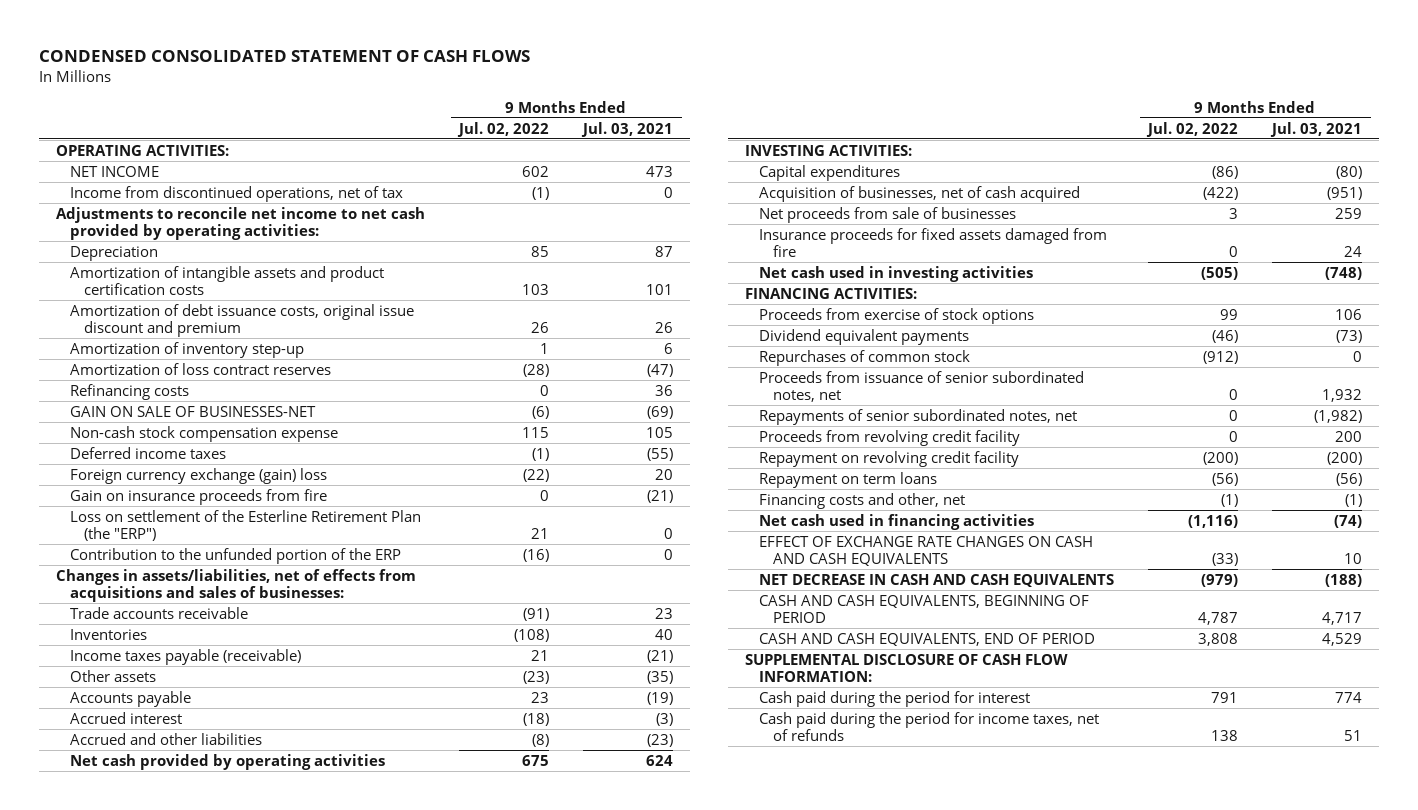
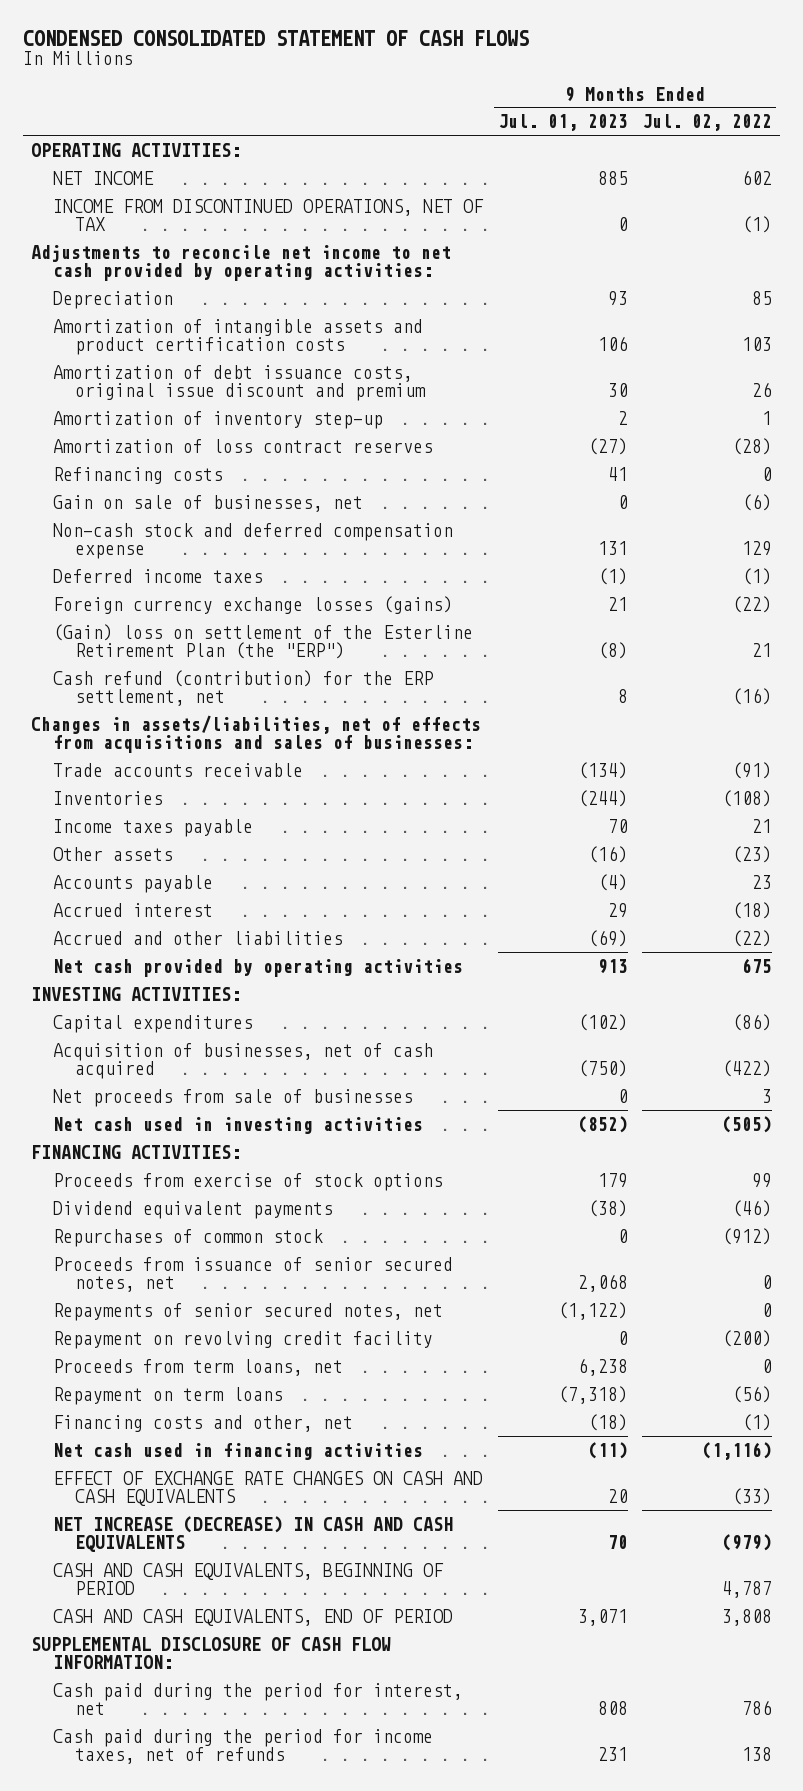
- | 9 Months Ended Jul. 02, 2022 | 9 Months Ended Jul. 03, 2021
+ | 9 Months Ended Jul. 01, 2023 | 9 Months Ended Jul. 02, 2022
- Income from discontinued operations, net of tax | (1) | 0
+ INCOME FROM DISCONTINUED OPERATIONS, NET OF TAX | 0 | (1)
- GAIN ON SALE OF BUSINESSES-NET | (6) | (69)
- Non-cash stock compensation expense | 115 | 105
+ Gain on sale of businesses, net | 0 | (6)
+ Non-cash stock and deferred compensation expense | 131 | 129
- Foreign currency exchange (gain) loss | (22) | 20
- Gain on insurance proceeds from fire | 0 | (21)
- Loss on settlement of the Esterline Retirement Plan (the "ERP") | 21 | 0
- Contribution to the unfunded portion of the ERP | (16) | 0
+ Foreign currency exchange losses (gains) | 21 | (22)
+ (Gain) loss on settlement of the Esterline Retirement Plan (the "ERP") | (8) | 21
+ Cash refund (contribution) for the ERP settlement, net | 8 | (16)
- Income taxes payable (receivable) | 21 | (21)
+ Income taxes payable | 70 | 21
- Accrued and other liabilities | (8) | (23)
+ Accrued and other liabilities | (69) | (22)
- Insurance proceeds for fixed assets damaged from fire | 0 | 24
- Proceeds from issuance of senior subordinated notes, net | 0 | 1,932
- Repayments of senior subordinated notes, net | 0 | (1,982)
- Proceeds from revolving credit facility | 0 | 200
+ Proceeds from issuance of senior secured notes, net | 2,068 | 0
+ Repayments of senior secured notes, net | (1,122) | 0
+ Proceeds from term loans, net | 6,238 | 0
- NET DECREASE IN CASH AND CASH EQUIVALENTS | (979) | (188)
+ NET INCREASE (DECREASE) IN CASH AND CASH EQUIVALENTS | 70 | (979)
- Cash paid during the period for interest | 791 | 774
+ Cash paid during the period for interest, net | 808 | 786

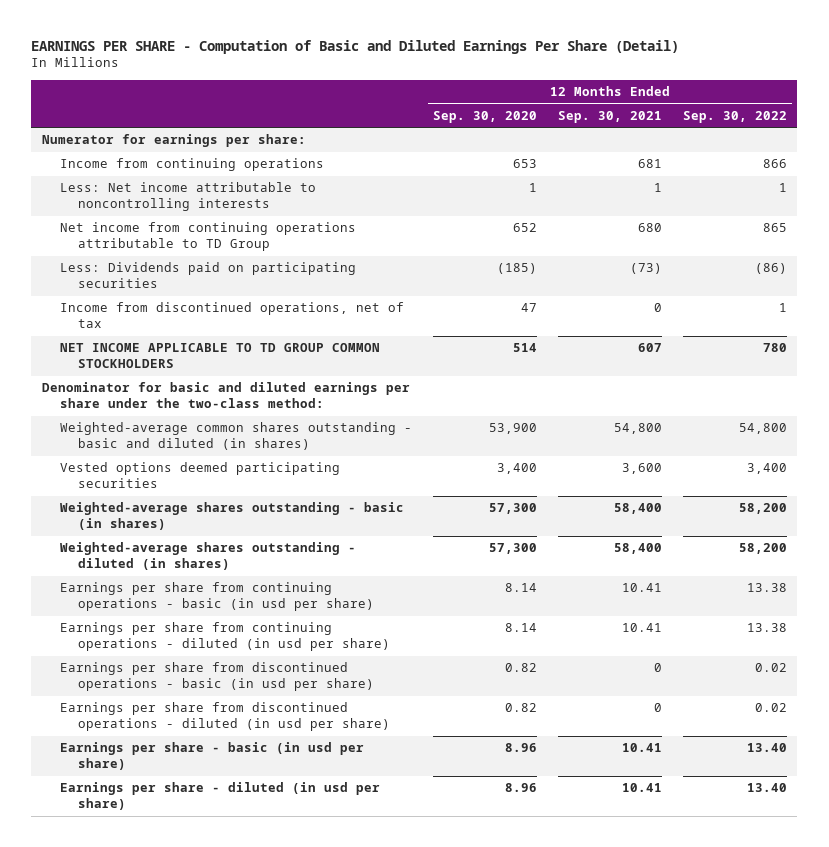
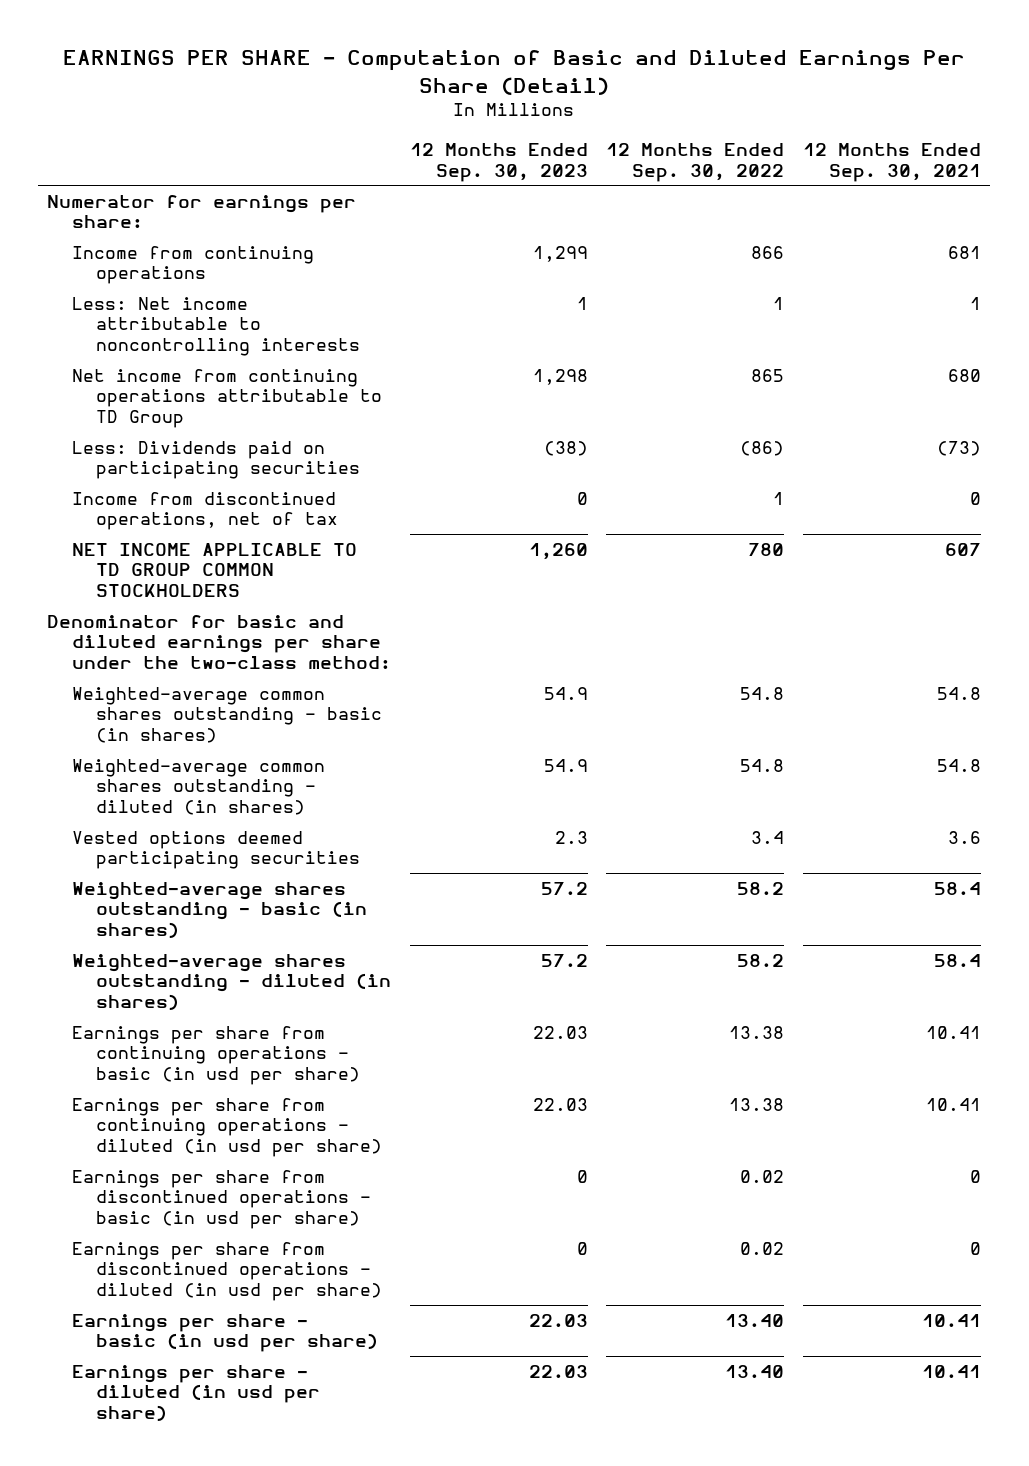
- | 12 Months Ended Sep. 30, 2020 | 12 Months Ended Sep. 30, 2021 | 12 Months Ended Sep. 30, 2022
+ | 12 Months Ended Sep. 30, 2023 | 12 Months Ended Sep. 30, 2022 | 12 Months Ended Sep. 30, 2021
- Weighted-average common shares outstanding - basic and diluted (in shares) | 53,900 | 54,800 | 54,800
- Vested options deemed participating securities | 3,400 | 3,600 | 3,400
- Weighted-average shares outstanding - basic (in shares) | 57,300 | 58,400 | 58,200
- Weighted-average shares outstanding - diluted (in shares) | 57,300 | 58,400 | 58,200
+ Weighted-average common shares outstanding - basic (in shares) | 54.9 | 54.8 | 54.8
+ Weighted-average common shares outstanding - diluted (in shares) | 54.9 | 54.8 | 54.8
+ Vested options deemed participating securities | 2.3 | 3.4 | 3.6
+ Weighted-average shares outstanding - basic (in shares) | 57.2 | 58.2 | 58.4
+ Weighted-average shares outstanding - diluted (in shares) | 57.2 | 58.2 | 58.4

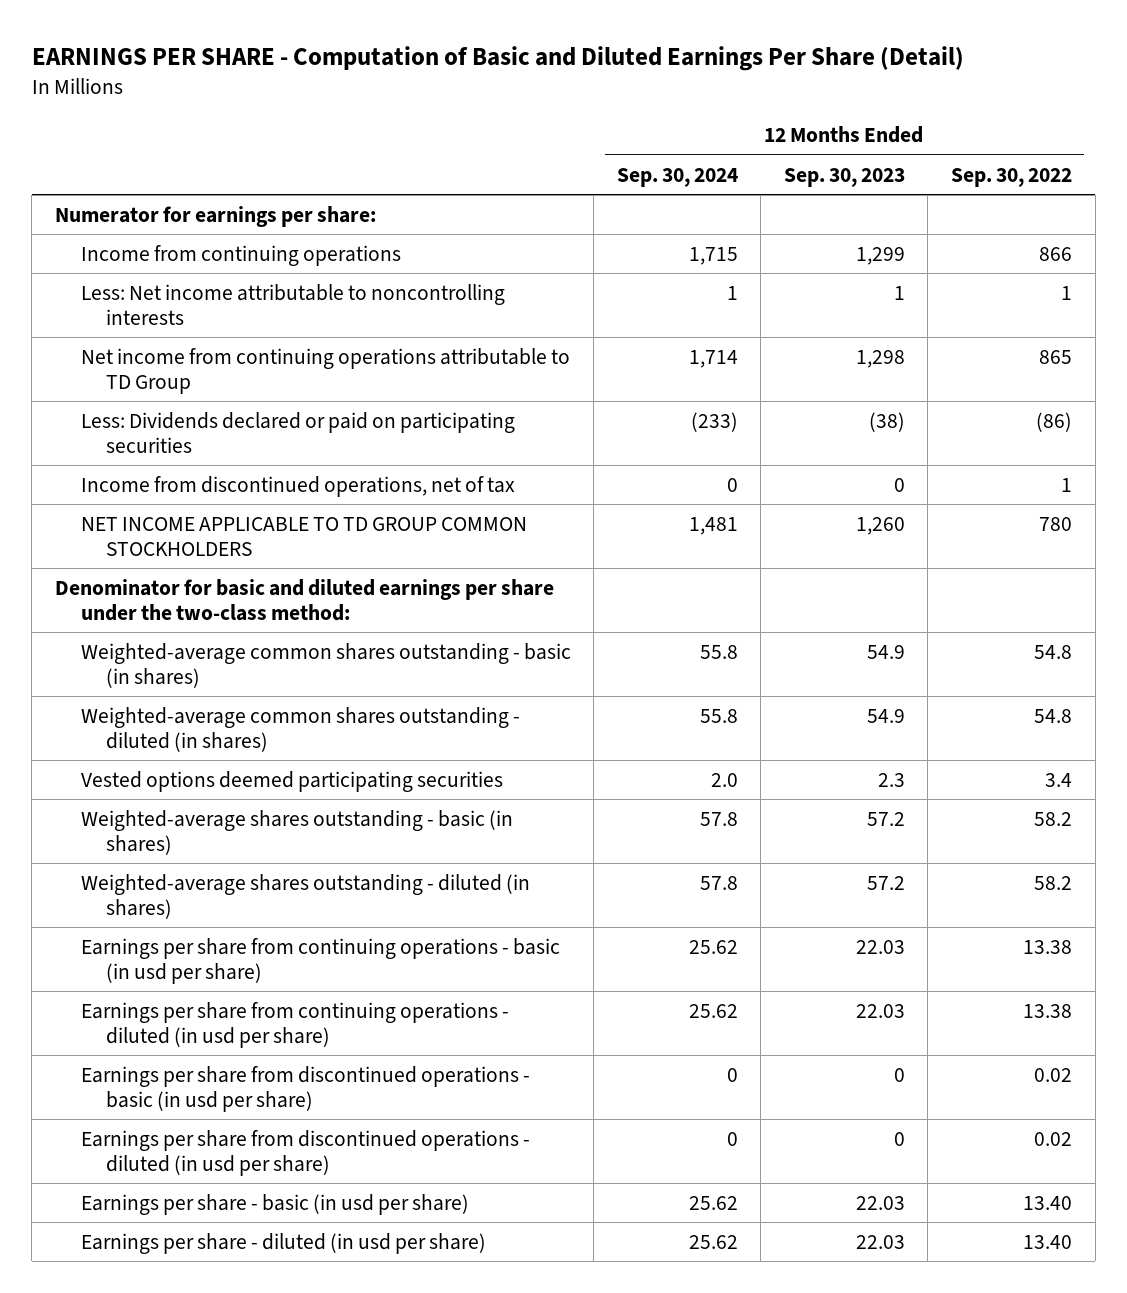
- | 12 Months Ended Sep. 30, 2023 | 12 Months Ended Sep. 30, 2022 | 12 Months Ended Sep. 30, 2021
+ | 12 Months Ended Sep. 30, 2024 | 12 Months Ended Sep. 30, 2023 | 12 Months Ended Sep. 30, 2022
- Less: Dividends paid on participating securities | (38) | (86) | (73)
+ Less: Dividends declared or paid on participating securities | (233) | (38) | (86)

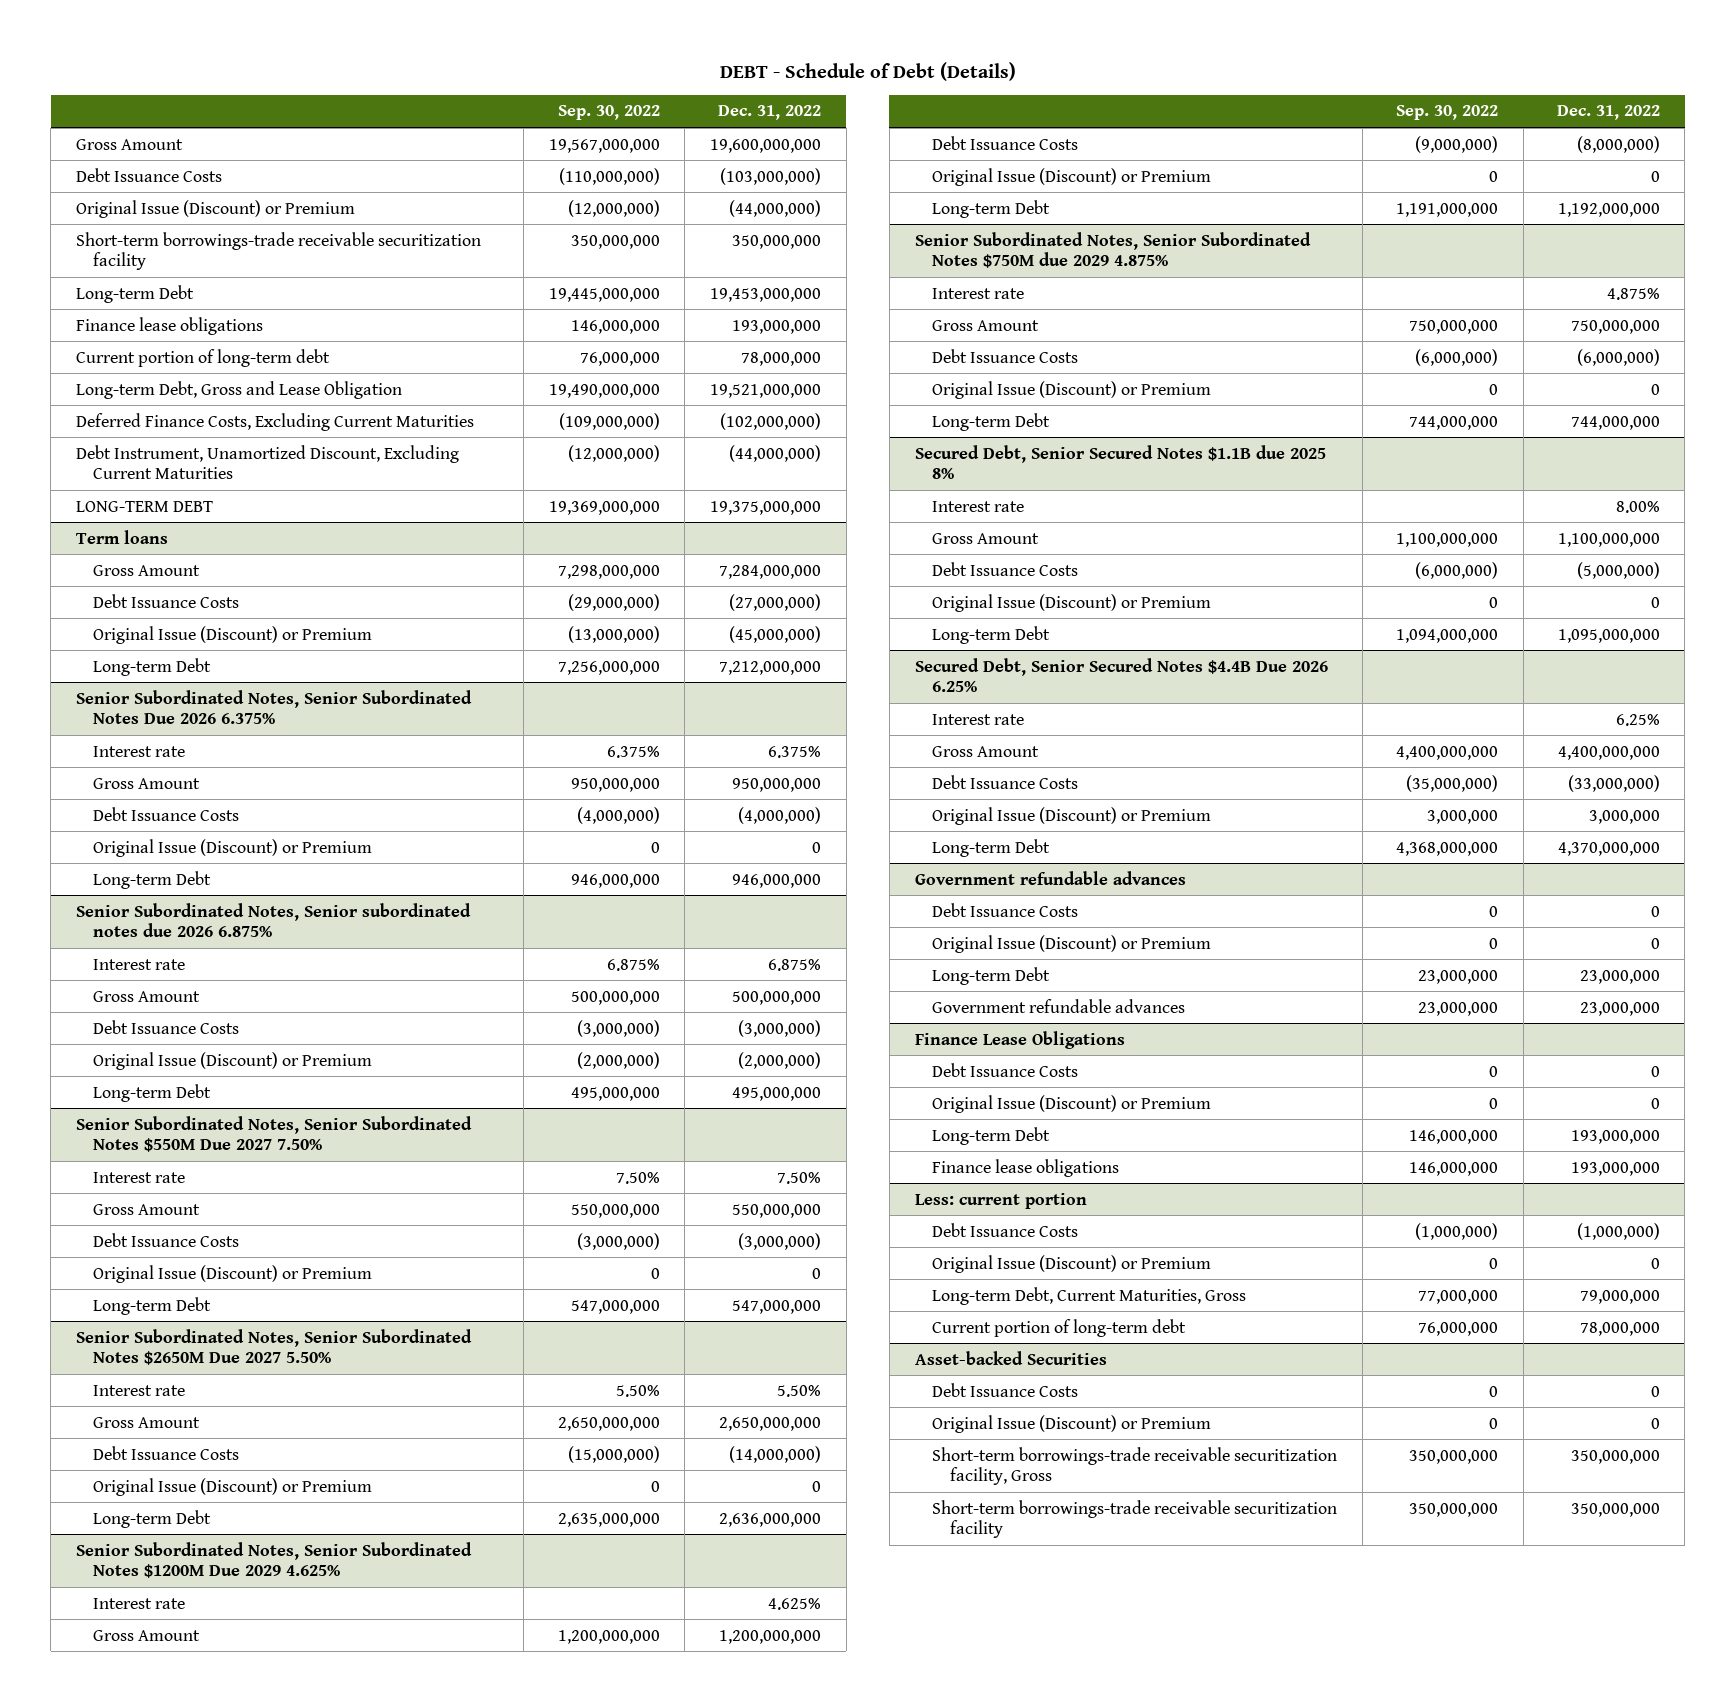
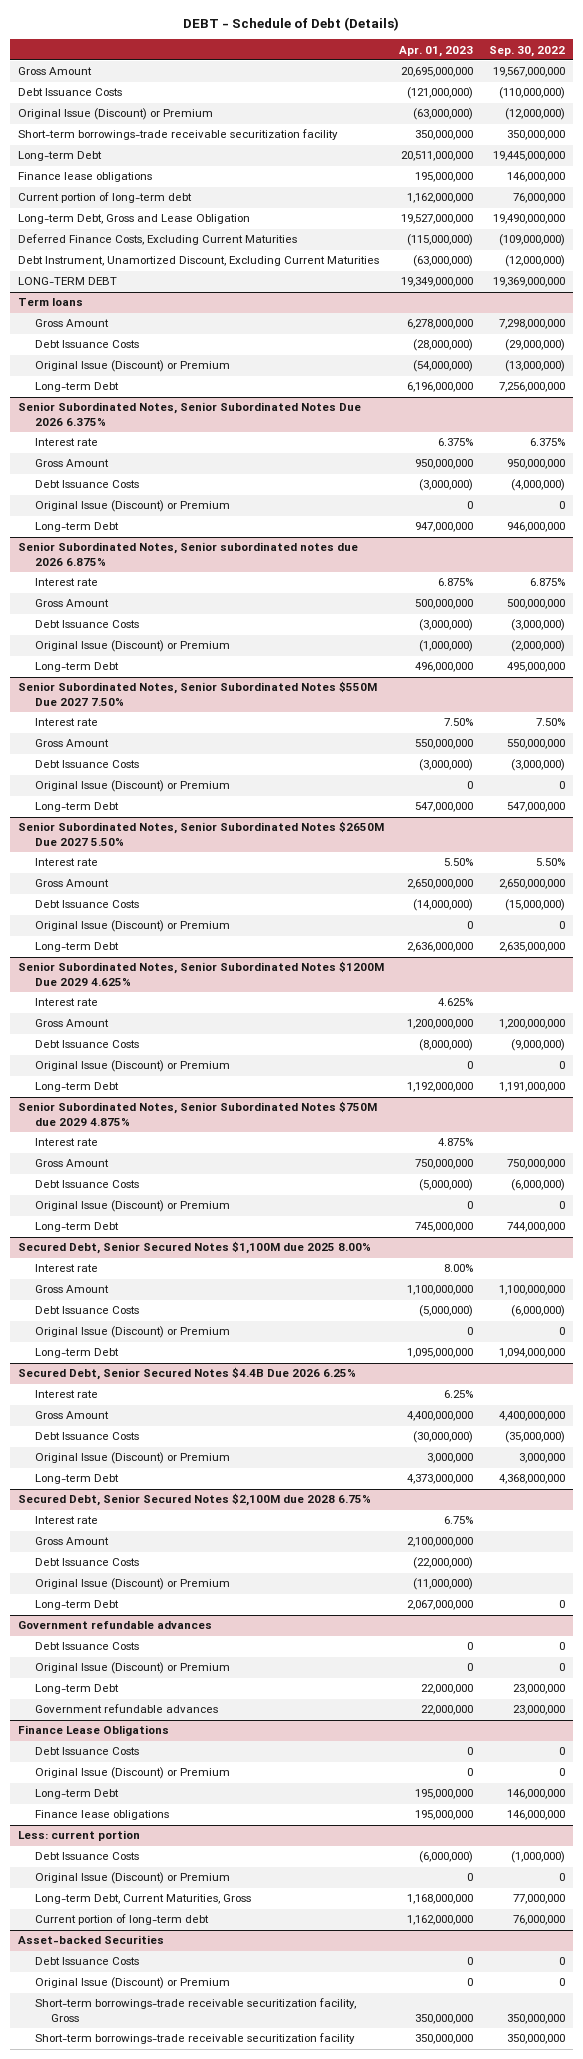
- | Sep. 30, 2022 | Dec. 31, 2022
+ | Apr. 01, 2023 | Sep. 30, 2022
- Secured Debt, Senior Secured Notes $1.1B due 2025 8%
+ Secured Debt, Senior Secured Notes $1,100M due 2025 8.00%
+ Secured Debt, Senior Secured Notes $2,100M due 2028 6.75%
+ Interest rate | 6.75% |
+ Gross Amount | 2,100,000,000 |
+ Debt Issuance Costs | (22,000,000) |
+ Original Issue (Discount) or Premium | (11,000,000) |
+ Long-term Debt | 2,067,000,000 | 0

